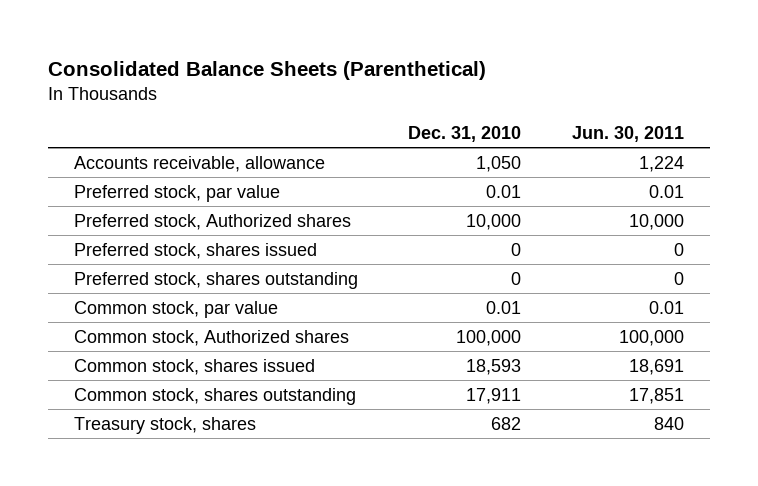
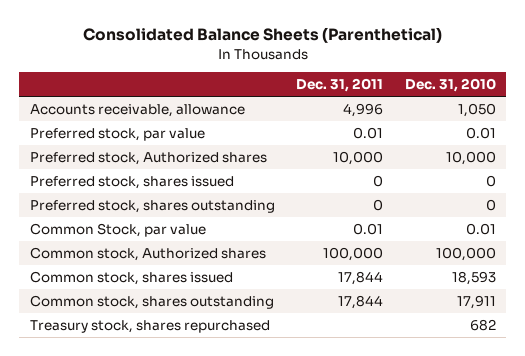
- | Dec. 31, 2010 | Jun. 30, 2011
+ | Dec. 31, 2011 | Dec. 31, 2010
- Common stock, par value | 0.01 | 0.01
+ Common Stock, par value | 0.01 | 0.01
- Treasury stock, shares | 682 | 840
+ Treasury stock, shares repurchased | | 682

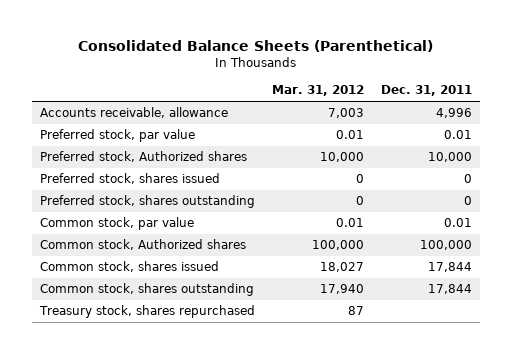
- | Dec. 31, 2011 | Dec. 31, 2010
+ | Mar. 31, 2012 | Dec. 31, 2011
- Common Stock, par value | 0.01 | 0.01
+ Common stock, par value | 0.01 | 0.01

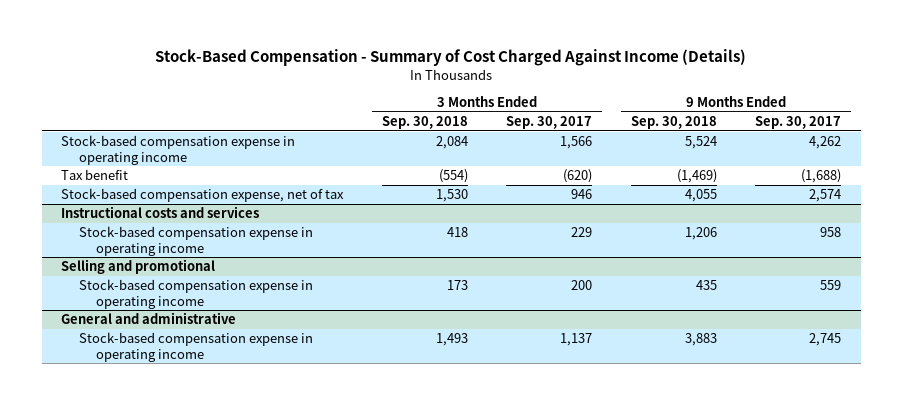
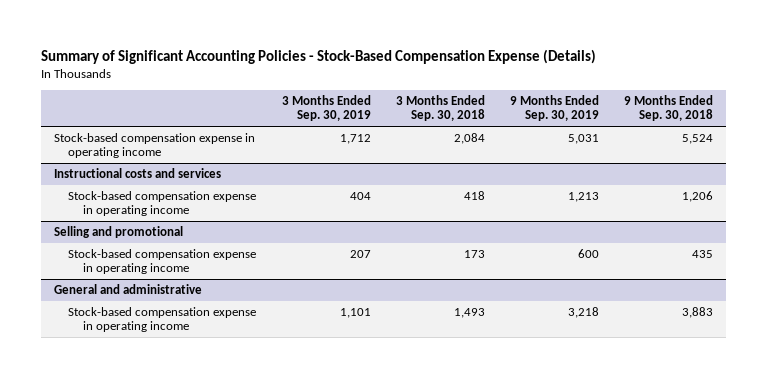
- Stock-Based Compensation - Summary of Cost Charged Against Income (Details)
+ Summary of Significant Accounting Policies - Stock-Based Compensation Expense (Details)
- | 3 Months Ended Sep. 30, 2018 | 3 Months Ended Sep. 30, 2017 | 9 Months Ended Sep. 30, 2018 | 9 Months Ended Sep. 30, 2017
+ | 3 Months Ended Sep. 30, 2019 | 3 Months Ended Sep. 30, 2018 | 9 Months Ended Sep. 30, 2019 | 9 Months Ended Sep. 30, 2018
- Tax benefit | (554) | (620) | (1,469) | (1,688)
- Stock-based compensation expense, net of tax | 1,530 | 946 | 4,055 | 2,574

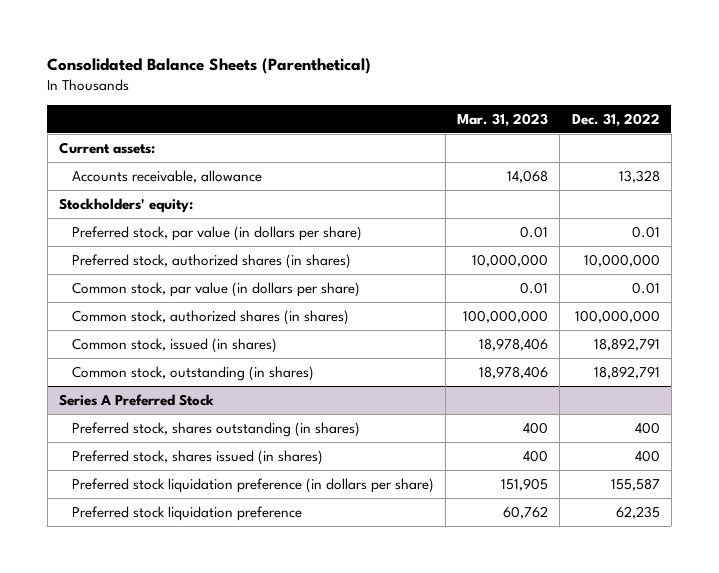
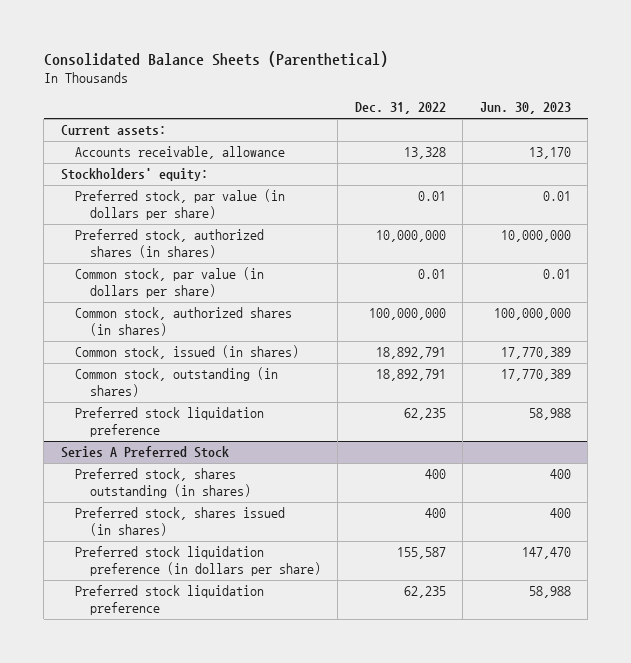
- | Mar. 31, 2023 | Dec. 31, 2022
+ | Dec. 31, 2022 | Jun. 30, 2023
+ Preferred stock liquidation preference | 62,235 | 58,988

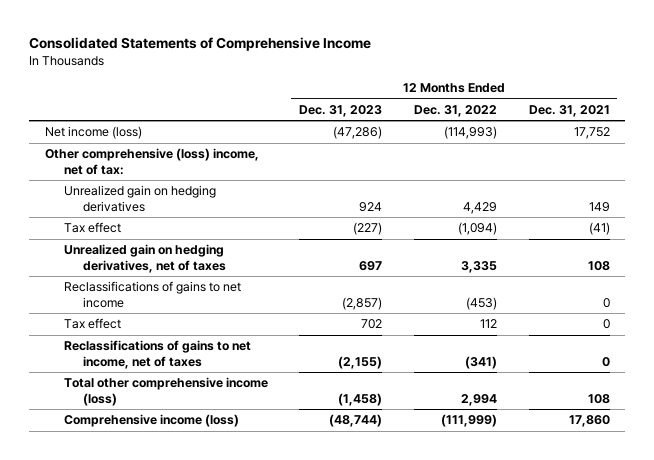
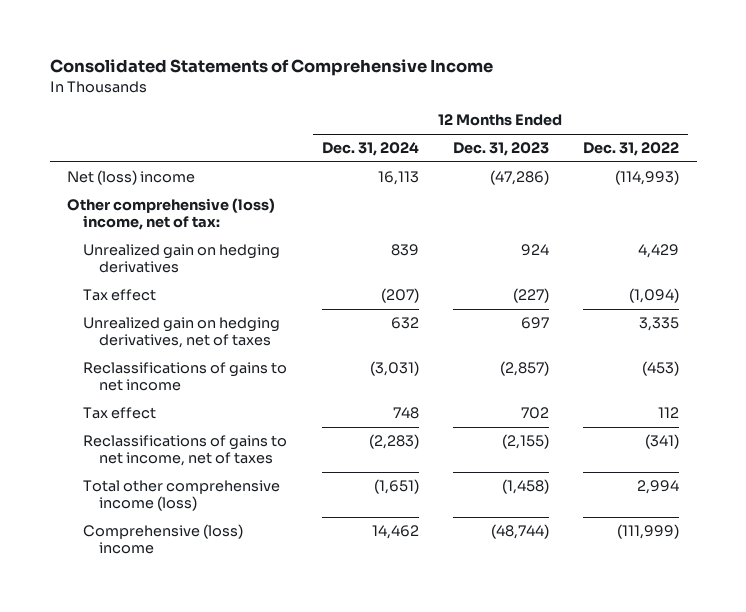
- | 12 Months Ended Dec. 31, 2023 | 12 Months Ended Dec. 31, 2022 | 12 Months Ended Dec. 31, 2021
+ | 12 Months Ended Dec. 31, 2024 | 12 Months Ended Dec. 31, 2023 | 12 Months Ended Dec. 31, 2022
- Net income (loss) | (47,286) | (114,993) | 17,752
+ Net (loss) income | 16,113 | (47,286) | (114,993)
- Comprehensive income (loss) | (48,744) | (111,999) | 17,860
+ Comprehensive (loss) income | 14,462 | (48,744) | (111,999)

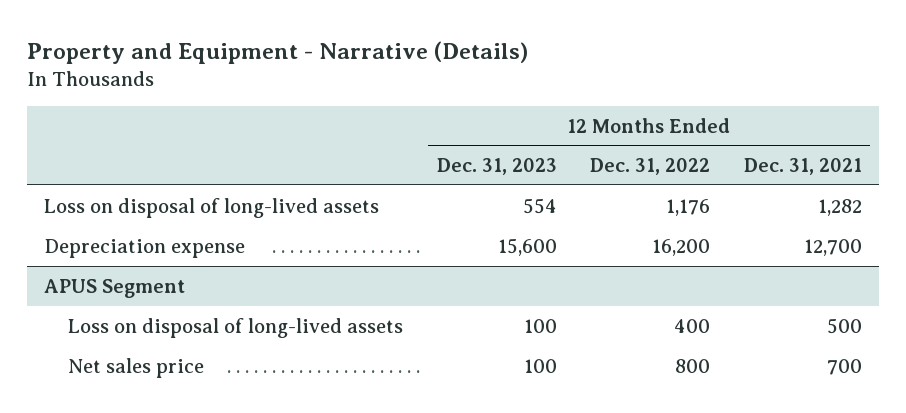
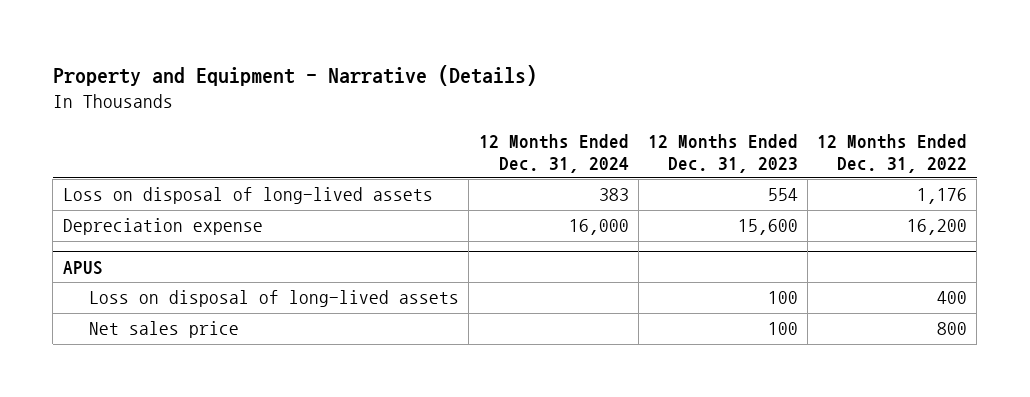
- | 12 Months Ended Dec. 31, 2023 | 12 Months Ended Dec. 31, 2022 | 12 Months Ended Dec. 31, 2021
+ | 12 Months Ended Dec. 31, 2024 | 12 Months Ended Dec. 31, 2023 | 12 Months Ended Dec. 31, 2022
- APUS Segment
+ APUS

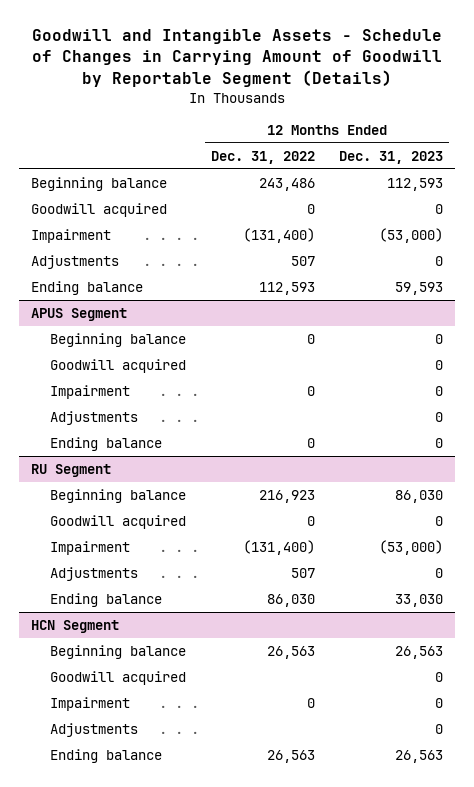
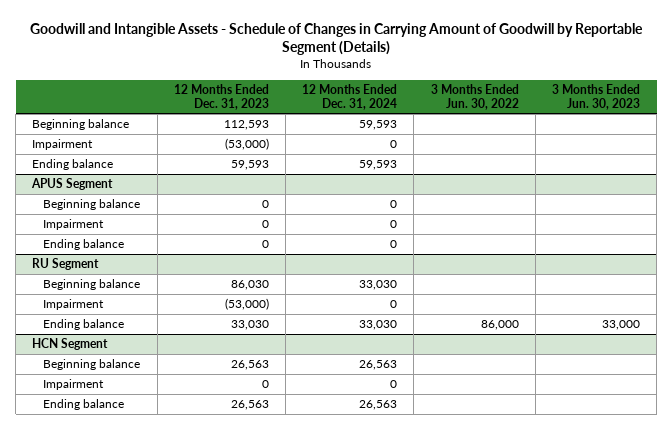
- | 12 Months Ended Dec. 31, 2022 | 12 Months Ended Dec. 31, 2023
+ | 12 Months Ended Dec. 31, 2023 | 12 Months Ended Dec. 31, 2024 | 3 Months Ended Jun. 30, 2022 | 3 Months Ended Jun. 30, 2023
- Goodwill acquired | 0 | 0
- Adjustments | 507 | 0
@ APUS Segment
- Goodwill acquired | | 0
- Adjustments | | 0
@ RU Segment
- Goodwill acquired | 0 | 0
- Adjustments | 507 | 0
@ HCN Segment
- Goodwill acquired | | 0
- Adjustments | | 0

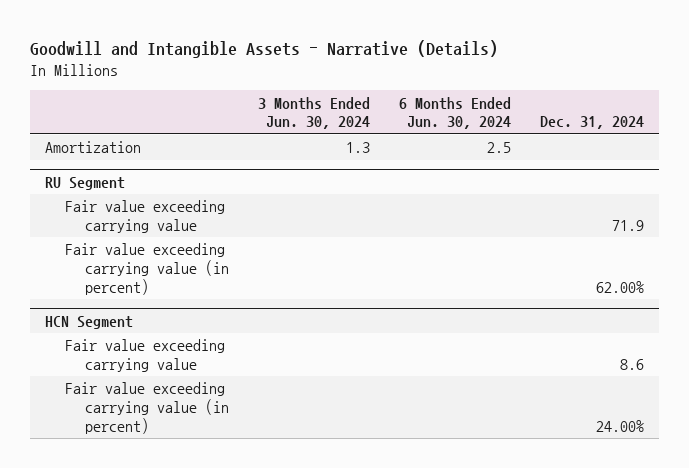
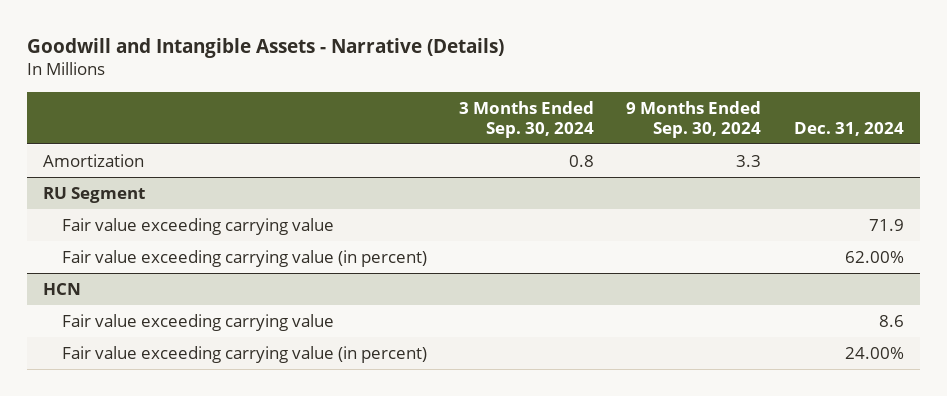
- | 3 Months Ended Jun. 30, 2024 | 6 Months Ended Jun. 30, 2024 | Dec. 31, 2024
+ | 3 Months Ended Sep. 30, 2024 | 9 Months Ended Sep. 30, 2024 | Dec. 31, 2024
- HCN Segment
+ HCN

